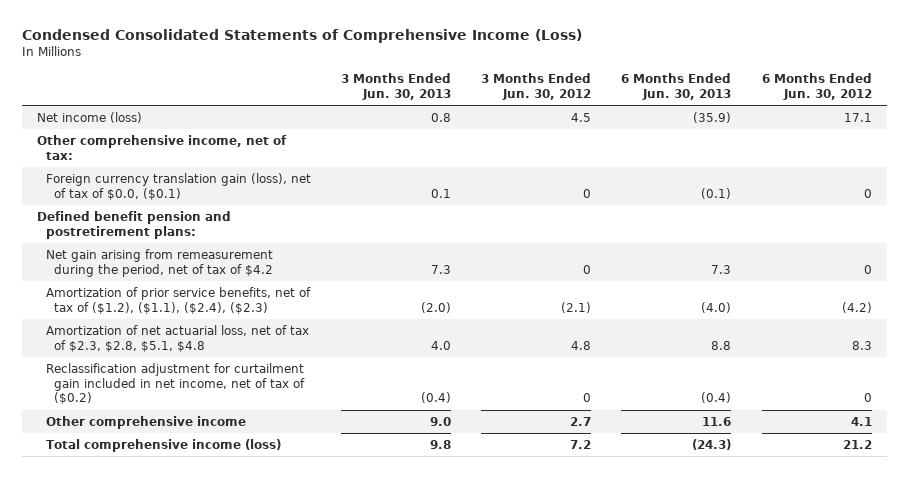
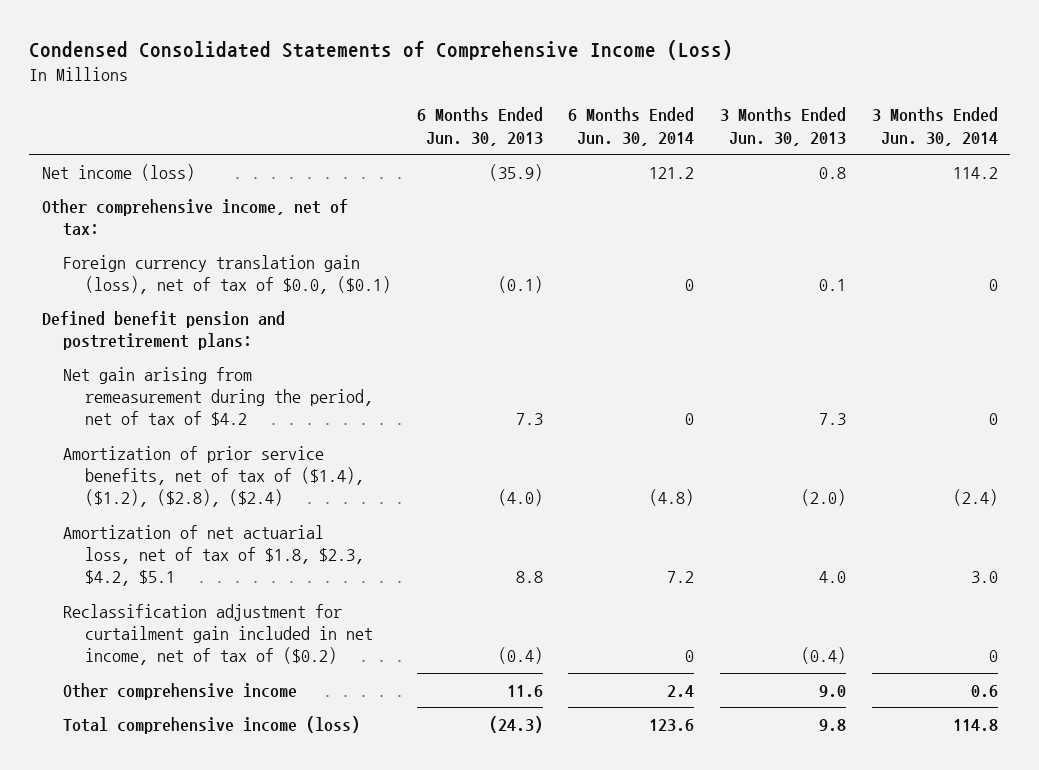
- | 3 Months Ended Jun. 30, 2013 | 3 Months Ended Jun. 30, 2012 | 6 Months Ended Jun. 30, 2013 | 6 Months Ended Jun. 30, 2012
+ | 6 Months Ended Jun. 30, 2013 | 6 Months Ended Jun. 30, 2014 | 3 Months Ended Jun. 30, 2013 | 3 Months Ended Jun. 30, 2014
- Amortization of prior service benefits, net of tax of ($1.2), ($1.1), ($2.4), ($2.3) | (2.0) | (2.1) | (4.0) | (4.2)
- Amortization of net actuarial loss, net of tax of $2.3, $2.8, $5.1, $4.8 | 4.0 | 4.8 | 8.8 | 8.3
+ Amortization of prior service benefits, net of tax of ($1.4), ($1.2), ($2.8), ($2.4) | (4.0) | (4.8) | (2.0) | (2.4)
+ Amortization of net actuarial loss, net of tax of $1.8, $2.3, $4.2, $5.1 | 8.8 | 7.2 | 4.0 | 3.0

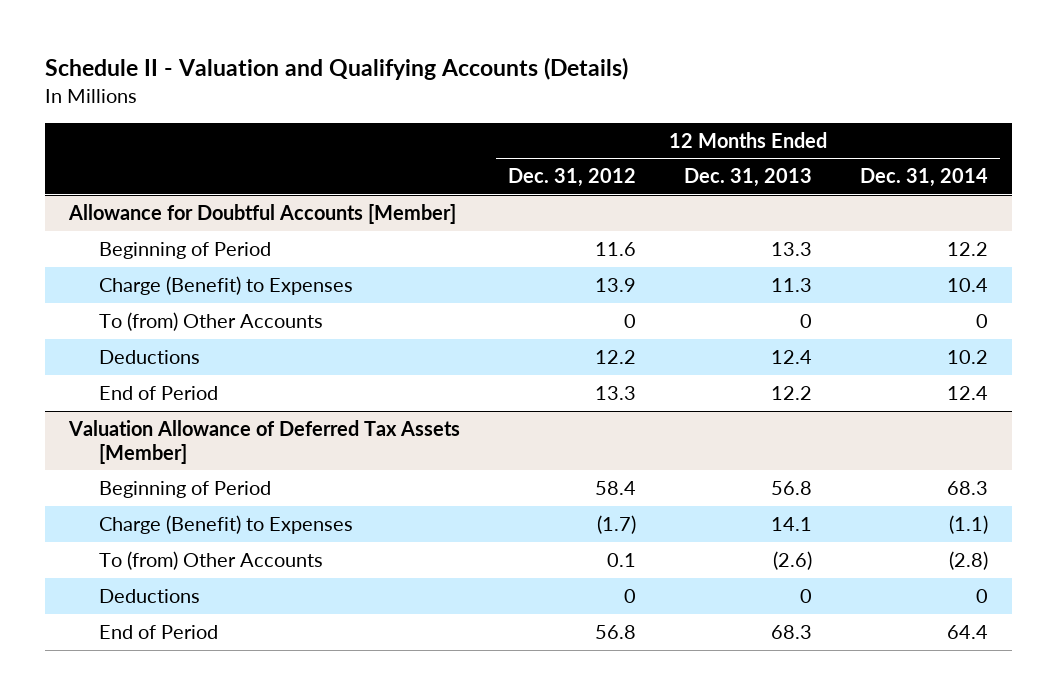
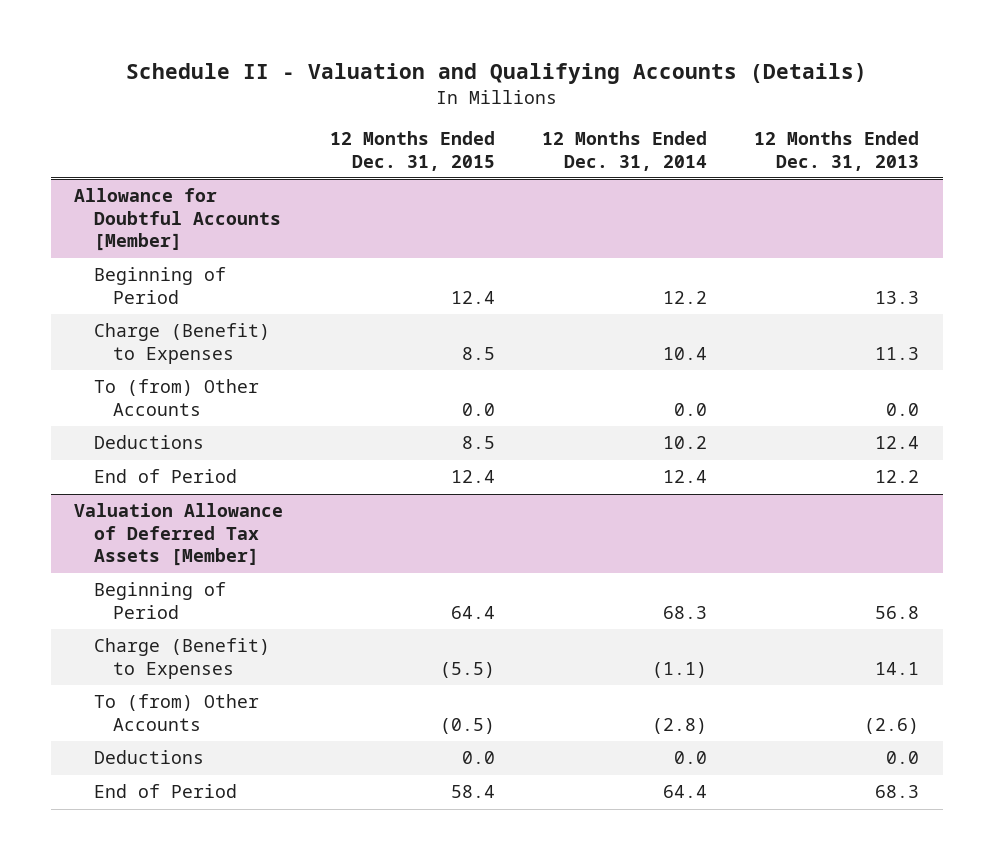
- | 12 Months Ended Dec. 31, 2012 | 12 Months Ended Dec. 31, 2013 | 12 Months Ended Dec. 31, 2014
+ | 12 Months Ended Dec. 31, 2015 | 12 Months Ended Dec. 31, 2014 | 12 Months Ended Dec. 31, 2013
@ Allowance for Doubtful Accounts [Member]
- To (from) Other Accounts | 0 | 0 | 0
+ To (from) Other Accounts | 0.0 | 0.0 | 0.0
@ Valuation Allowance of Deferred Tax Assets [Member]
- Deductions | 0 | 0 | 0
+ Deductions | 0.0 | 0.0 | 0.0

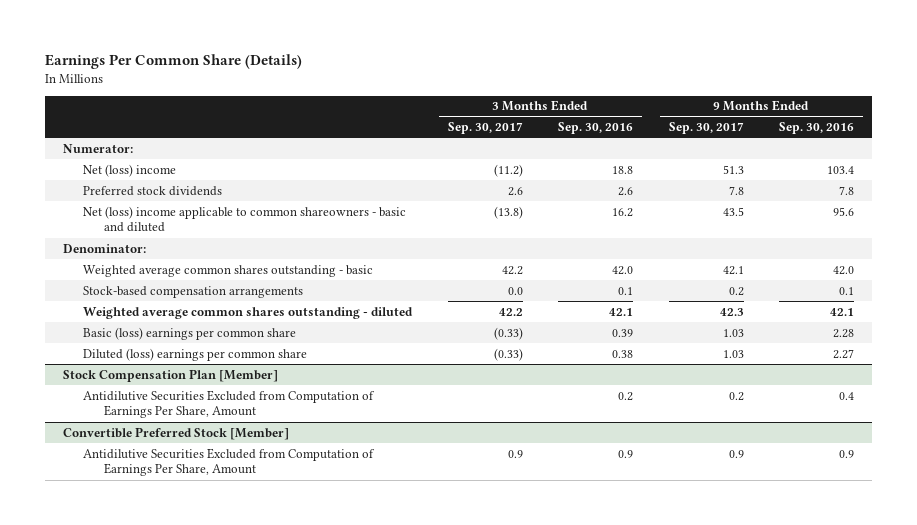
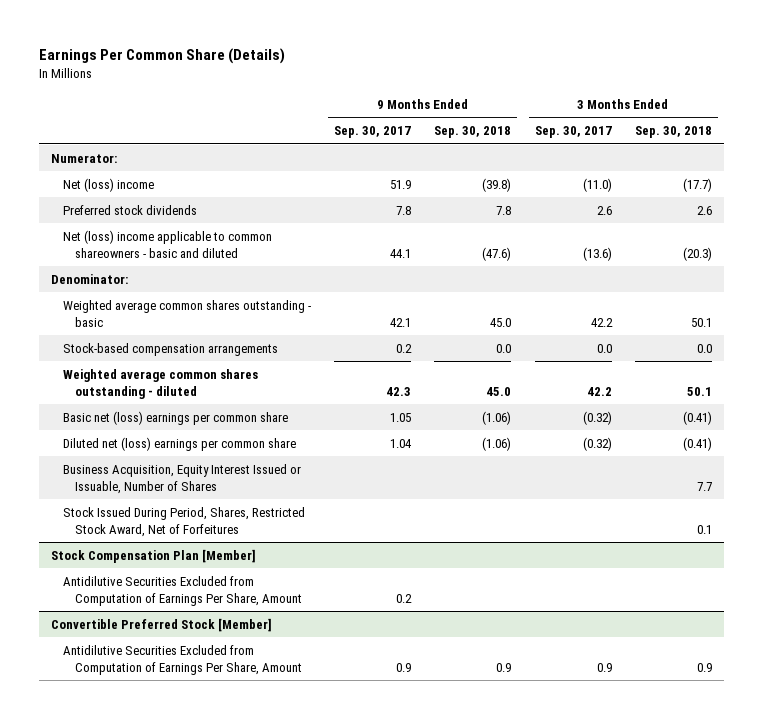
- | 3 Months Ended Sep. 30, 2017 | 3 Months Ended Sep. 30, 2016 | 9 Months Ended Sep. 30, 2017 | 9 Months Ended Sep. 30, 2016
+ | 9 Months Ended Sep. 30, 2017 | 9 Months Ended Sep. 30, 2018 | 3 Months Ended Sep. 30, 2017 | 3 Months Ended Sep. 30, 2018
- Net (loss) income | (11.2) | 18.8 | 51.3 | 103.4
+ Net (loss) income | 51.9 | (39.8) | (11.0) | (17.7)
- Net (loss) income applicable to common shareowners - basic and diluted | (13.8) | 16.2 | 43.5 | 95.6
+ Net (loss) income applicable to common shareowners - basic and diluted | 44.1 | (47.6) | (13.6) | (20.3)
- Basic (loss) earnings per common share | (0.33) | 0.39 | 1.03 | 2.28
- Diluted (loss) earnings per common share | (0.33) | 0.38 | 1.03 | 2.27
+ Basic net (loss) earnings per common share | 1.05 | (1.06) | (0.32) | (0.41)
+ Diluted net (loss) earnings per common share | 1.04 | (1.06) | (0.32) | (0.41)
+ Business Acquisition, Equity Interest Issued or Issuable, Number of Shares | | | | 7.7
+ Stock Issued During Period, Shares, Restricted Stock Award, Net of Forfeitures | | | | 0.1

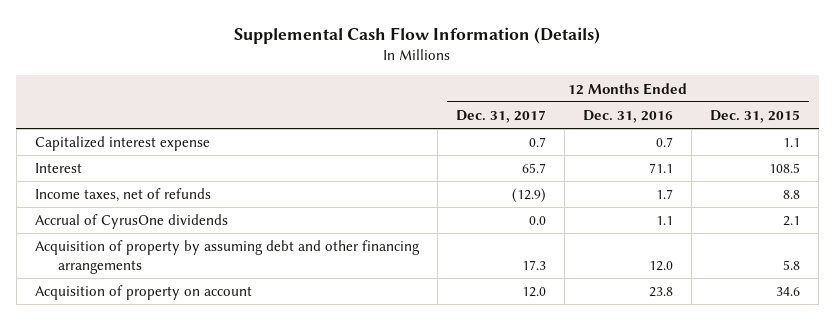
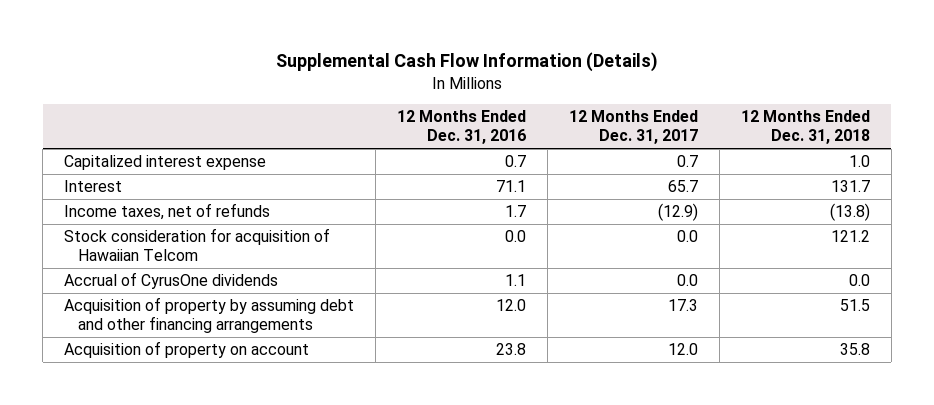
- | 12 Months Ended Dec. 31, 2017 | 12 Months Ended Dec. 31, 2016 | 12 Months Ended Dec. 31, 2015
+ | 12 Months Ended Dec. 31, 2016 | 12 Months Ended Dec. 31, 2017 | 12 Months Ended Dec. 31, 2018
+ Stock consideration for acquisition of Hawaiian Telcom | 0.0 | 0.0 | 121.2

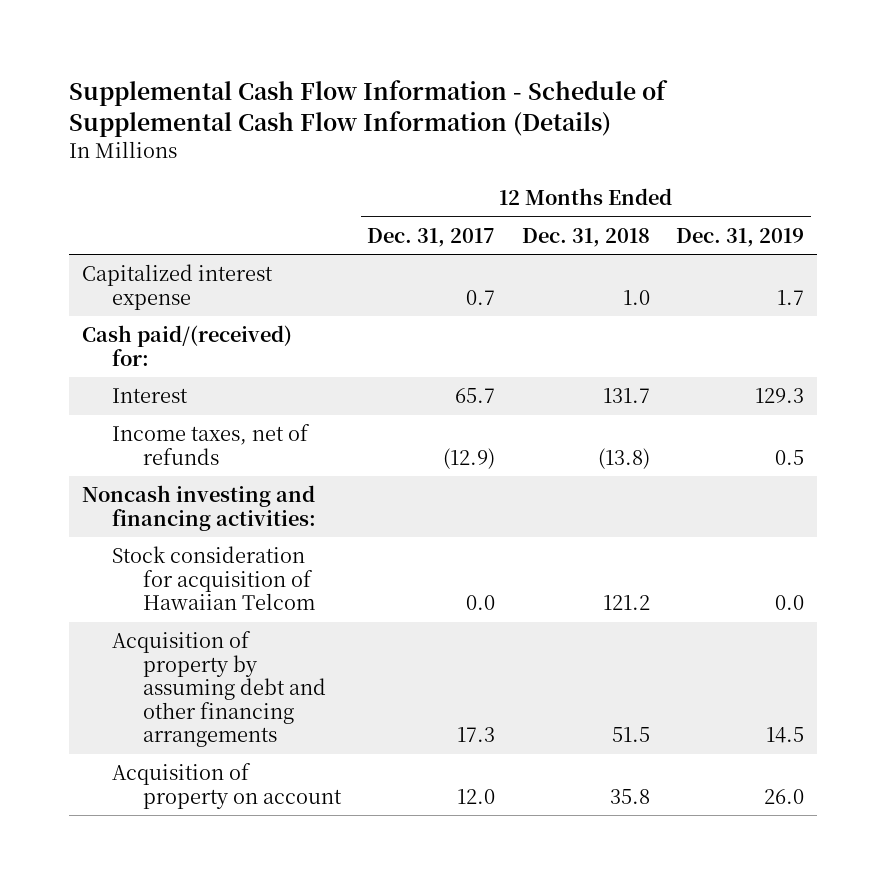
- Supplemental Cash Flow Information (Details)
+ Supplemental Cash Flow Information - Schedule of Supplemental Cash Flow Information (Details)
- | 12 Months Ended Dec. 31, 2016 | 12 Months Ended Dec. 31, 2017 | 12 Months Ended Dec. 31, 2018
+ | 12 Months Ended Dec. 31, 2017 | 12 Months Ended Dec. 31, 2018 | 12 Months Ended Dec. 31, 2019
+ Cash paid/(received) for:
+ Noncash investing and financing activities:
- Accrual of CyrusOne dividends | 1.1 | 0.0 | 0.0

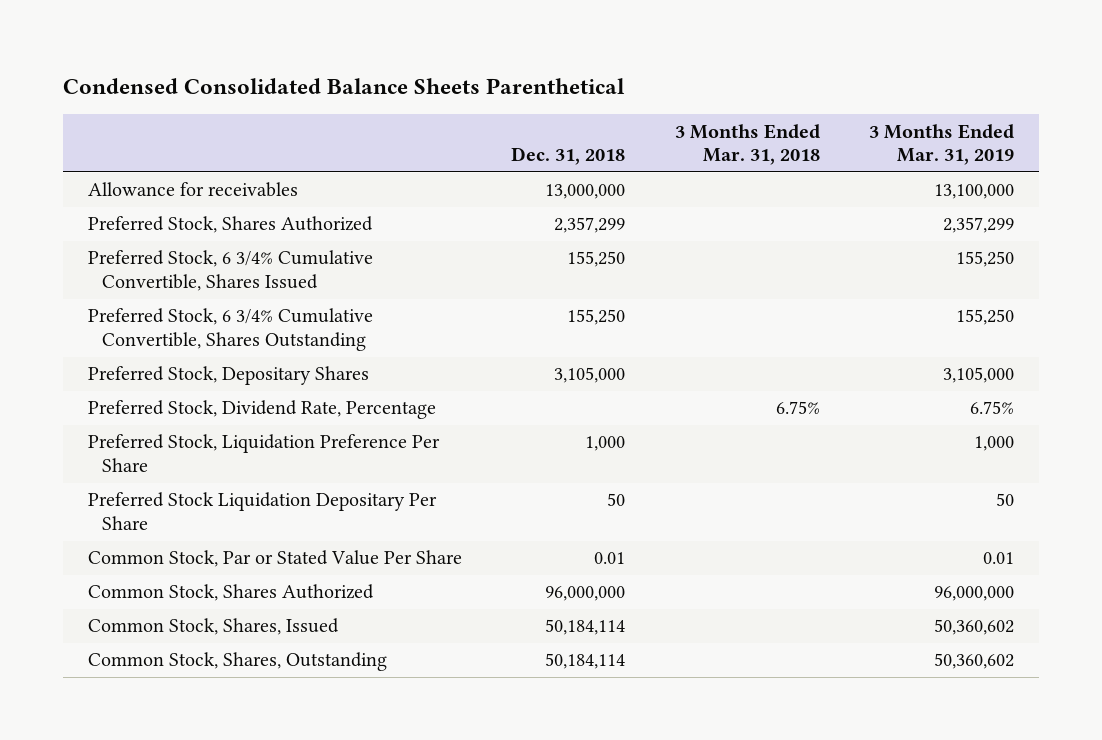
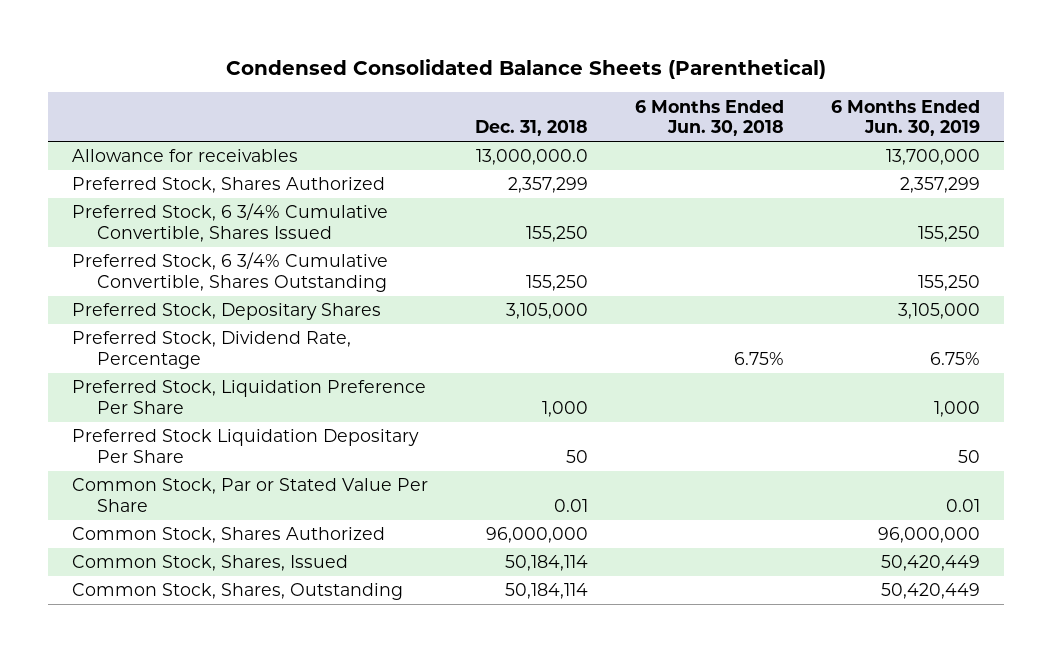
- Condensed Consolidated Balance Sheets Parenthetical
+ Condensed Consolidated Balance Sheets (Parenthetical)
- | Dec. 31, 2018 | 3 Months Ended Mar. 31, 2018 | 3 Months Ended Mar. 31, 2019
+ | Dec. 31, 2018 | 6 Months Ended Jun. 30, 2018 | 6 Months Ended Jun. 30, 2019
- Allowance for receivables | 13,000,000 | | 13,100,000
+ Allowance for receivables | 13,000,000.0 | | 13,700,000

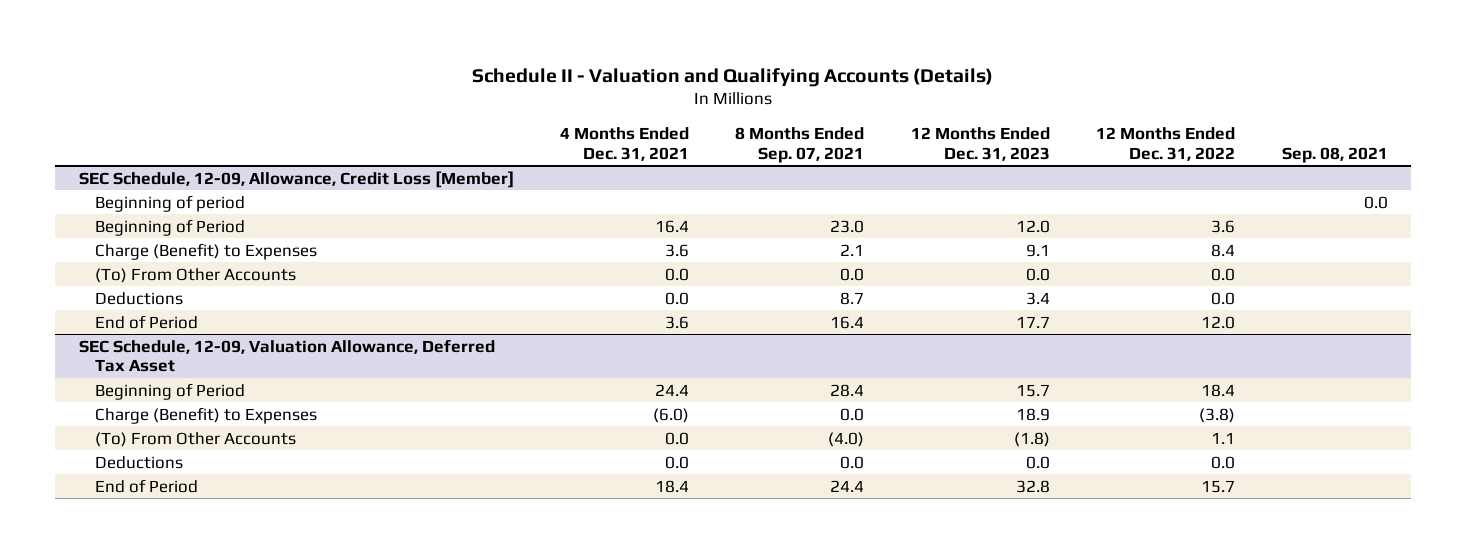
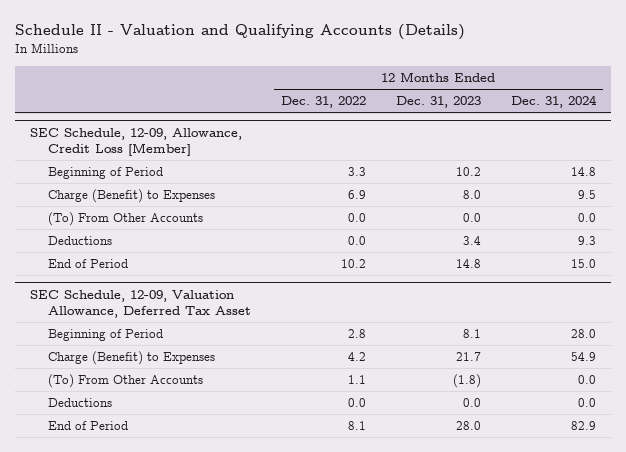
- | 4 Months Ended Dec. 31, 2021 | 8 Months Ended Sep. 07, 2021 | 12 Months Ended Dec. 31, 2023 | 12 Months Ended Dec. 31, 2022 | Sep. 08, 2021
+ | 12 Months Ended Dec. 31, 2022 | 12 Months Ended Dec. 31, 2023 | 12 Months Ended Dec. 31, 2024
@ SEC Schedule, 12-09, Allowance, Credit Loss [Member]
- Beginning of period | | | | | 0.0
- Beginning of Period | 16.4 | 23.0 | 12.0 | 3.6 |
- Charge (Benefit) to Expenses | 3.6 | 2.1 | 9.1 | 8.4 |
+ Beginning of Period | 3.3 | 10.2 | 14.8
+ Charge (Benefit) to Expenses | 6.9 | 8.0 | 9.5
- End of Period | 3.6 | 16.4 | 17.7 | 12.0 |
+ End of Period | 10.2 | 14.8 | 15.0
@ SEC Schedule, 12-09, Valuation Allowance, Deferred Tax Asset
- Beginning of Period | 24.4 | 28.4 | 15.7 | 18.4 |
- Charge (Benefit) to Expenses | (6.0) | 0.0 | 18.9 | (3.8) |
+ Beginning of Period | 2.8 | 8.1 | 28.0
+ Charge (Benefit) to Expenses | 4.2 | 21.7 | 54.9
- End of Period | 18.4 | 24.4 | 32.8 | 15.7 |
+ End of Period | 8.1 | 28.0 | 82.9

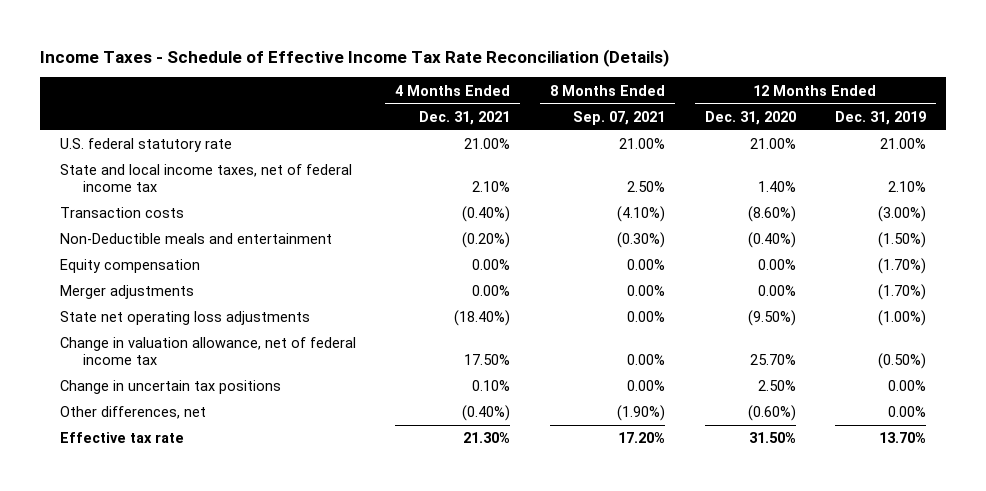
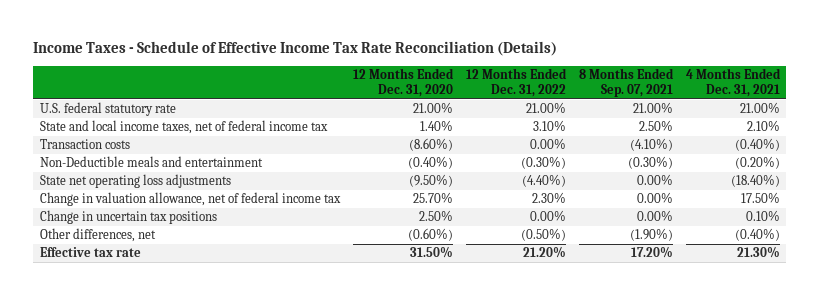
- | 4 Months Ended Dec. 31, 2021 | 8 Months Ended Sep. 07, 2021 | 12 Months Ended Dec. 31, 2020 | 12 Months Ended Dec. 31, 2019
+ | 12 Months Ended Dec. 31, 2020 | 12 Months Ended Dec. 31, 2022 | 8 Months Ended Sep. 07, 2021 | 4 Months Ended Dec. 31, 2021
- Equity compensation | 0.00% | 0.00% | 0.00% | (1.70%)
- Merger adjustments | 0.00% | 0.00% | 0.00% | (1.70%)

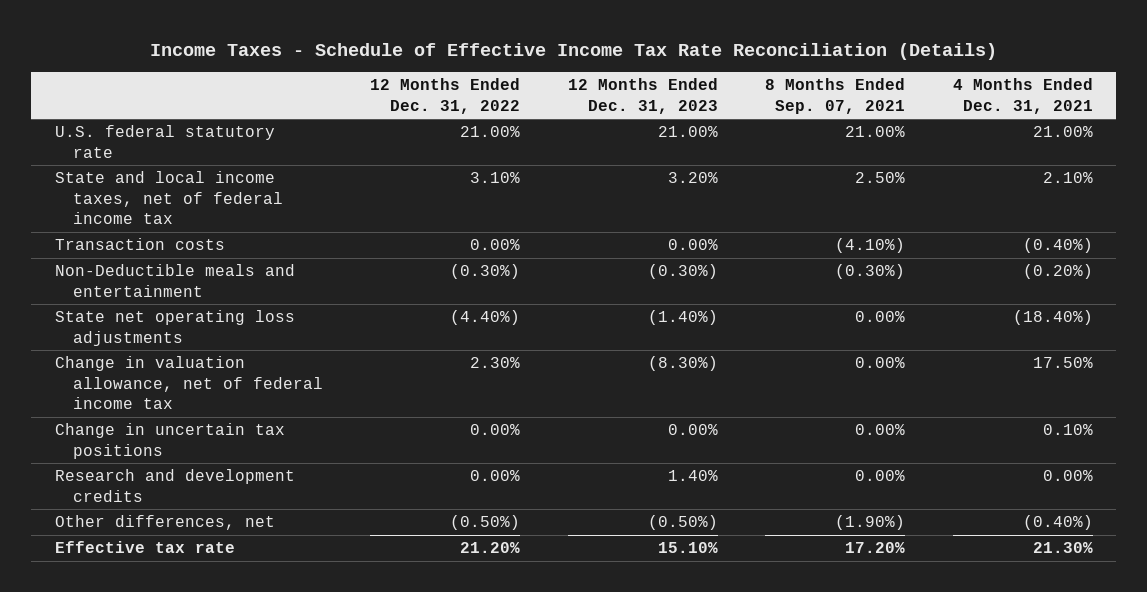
- | 12 Months Ended Dec. 31, 2020 | 12 Months Ended Dec. 31, 2022 | 8 Months Ended Sep. 07, 2021 | 4 Months Ended Dec. 31, 2021
+ | 12 Months Ended Dec. 31, 2022 | 12 Months Ended Dec. 31, 2023 | 8 Months Ended Sep. 07, 2021 | 4 Months Ended Dec. 31, 2021
+ Research and development credits | 0.00% | 1.40% | 0.00% | 0.00%

